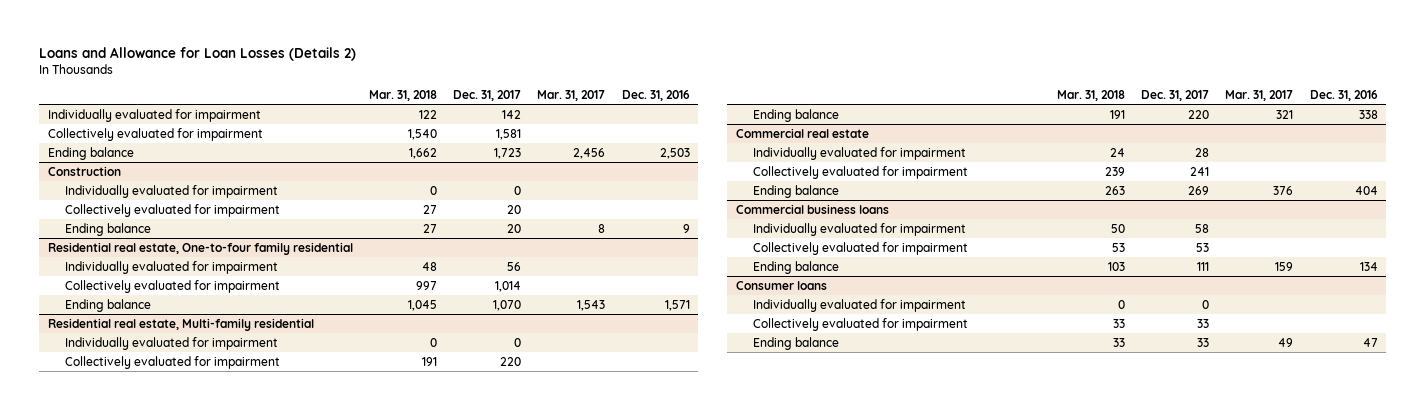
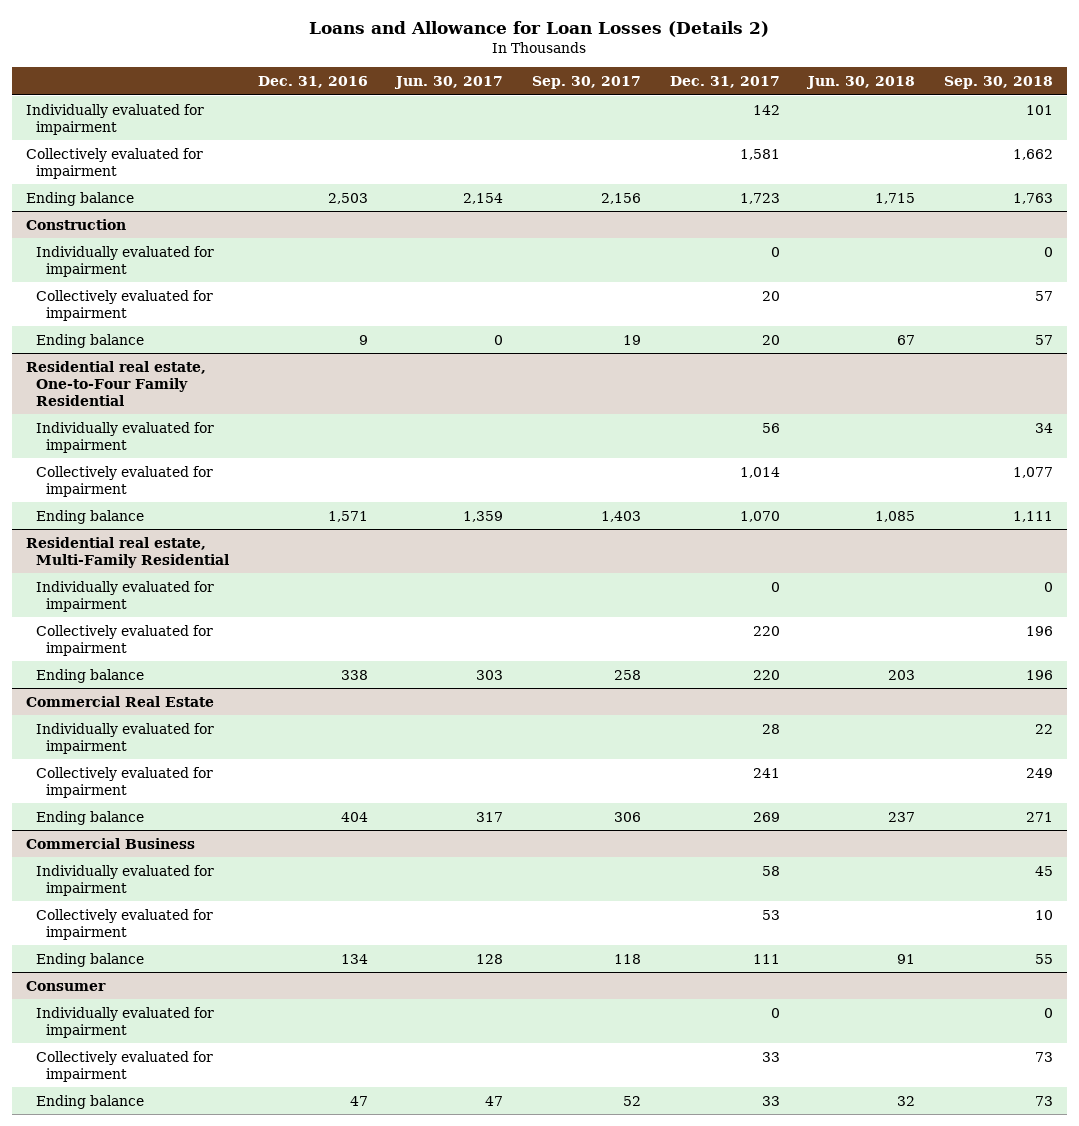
- | Mar. 31, 2018 | Dec. 31, 2017 | Mar. 31, 2017 | Dec. 31, 2016
+ | Dec. 31, 2016 | Jun. 30, 2017 | Sep. 30, 2017 | Dec. 31, 2017 | Jun. 30, 2018 | Sep. 30, 2018
- Residential real estate, One-to-four family residential
+ Residential real estate, One-to-Four Family Residential
- Residential real estate, Multi-family residential
+ Residential real estate, Multi-Family Residential
- Commercial real estate
+ Commercial Real Estate
- Commercial business loans
+ Commercial Business
- Consumer loans
+ Consumer

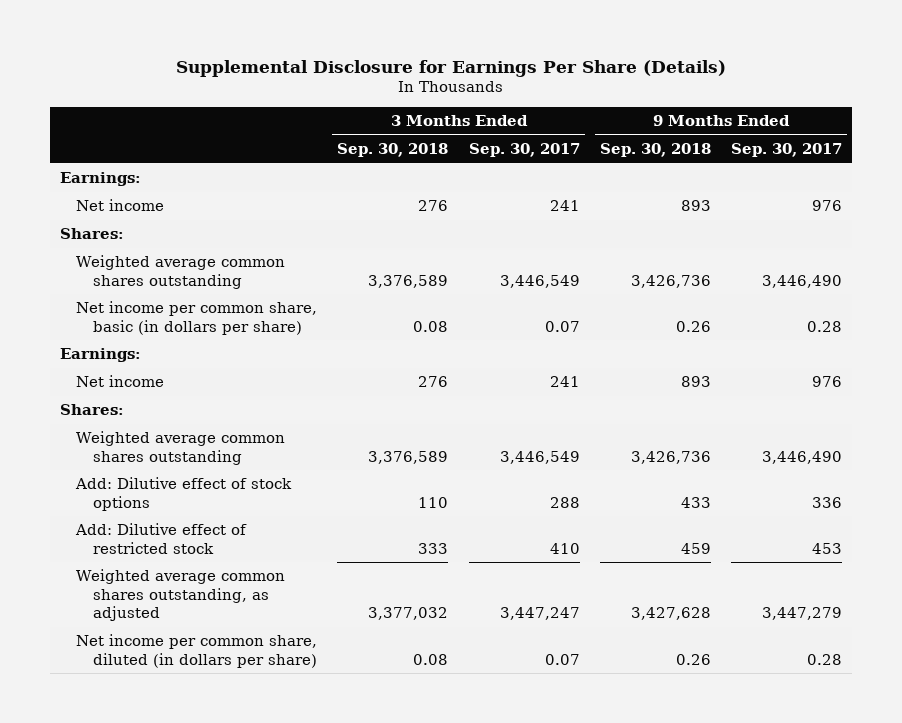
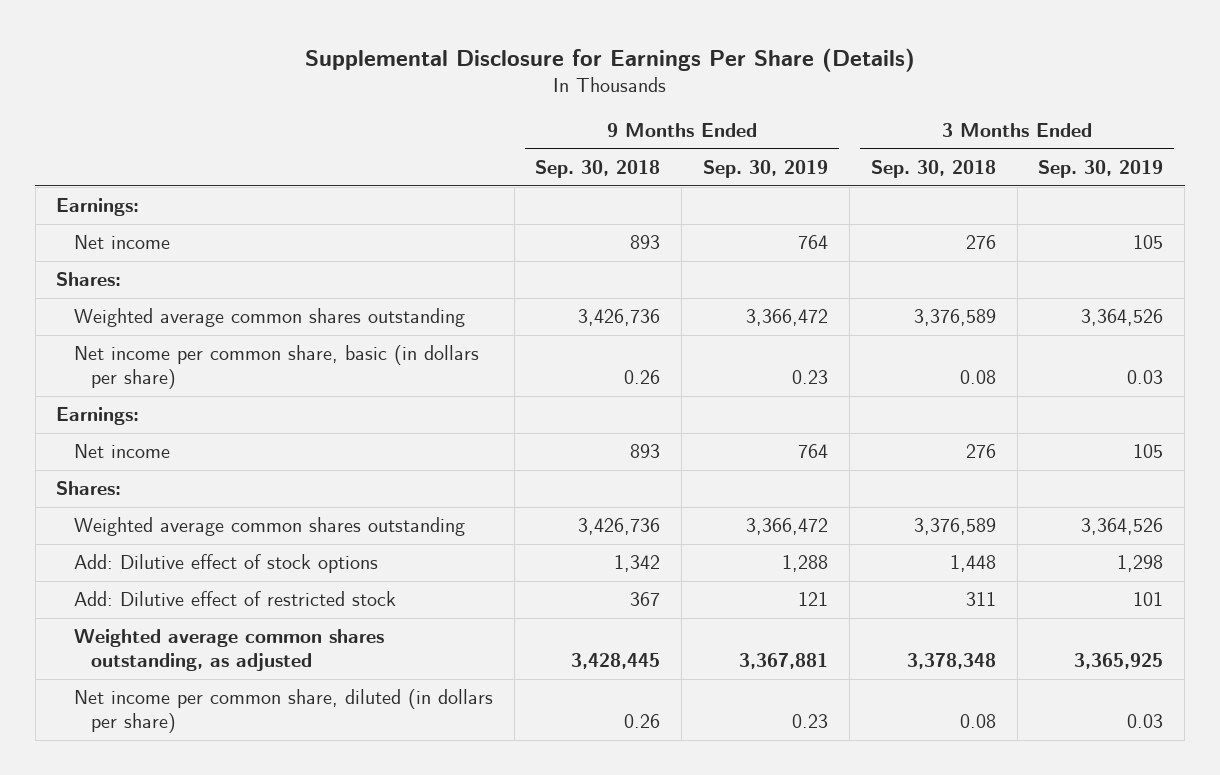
- | 3 Months Ended Sep. 30, 2018 | 3 Months Ended Sep. 30, 2017 | 9 Months Ended Sep. 30, 2018 | 9 Months Ended Sep. 30, 2017
+ | 9 Months Ended Sep. 30, 2018 | 9 Months Ended Sep. 30, 2019 | 3 Months Ended Sep. 30, 2018 | 3 Months Ended Sep. 30, 2019
- Add: Dilutive effect of stock options | 110 | 288 | 433 | 336
- Add: Dilutive effect of restricted stock | 333 | 410 | 459 | 453
- Weighted average common shares outstanding, as adjusted | 3,377,032 | 3,447,247 | 3,427,628 | 3,447,279
+ Add: Dilutive effect of stock options | 1,342 | 1,288 | 1,448 | 1,298
+ Add: Dilutive effect of restricted stock | 367 | 121 | 311 | 101
+ Weighted average common shares outstanding, as adjusted | 3,428,445 | 3,367,881 | 3,378,348 | 3,365,925

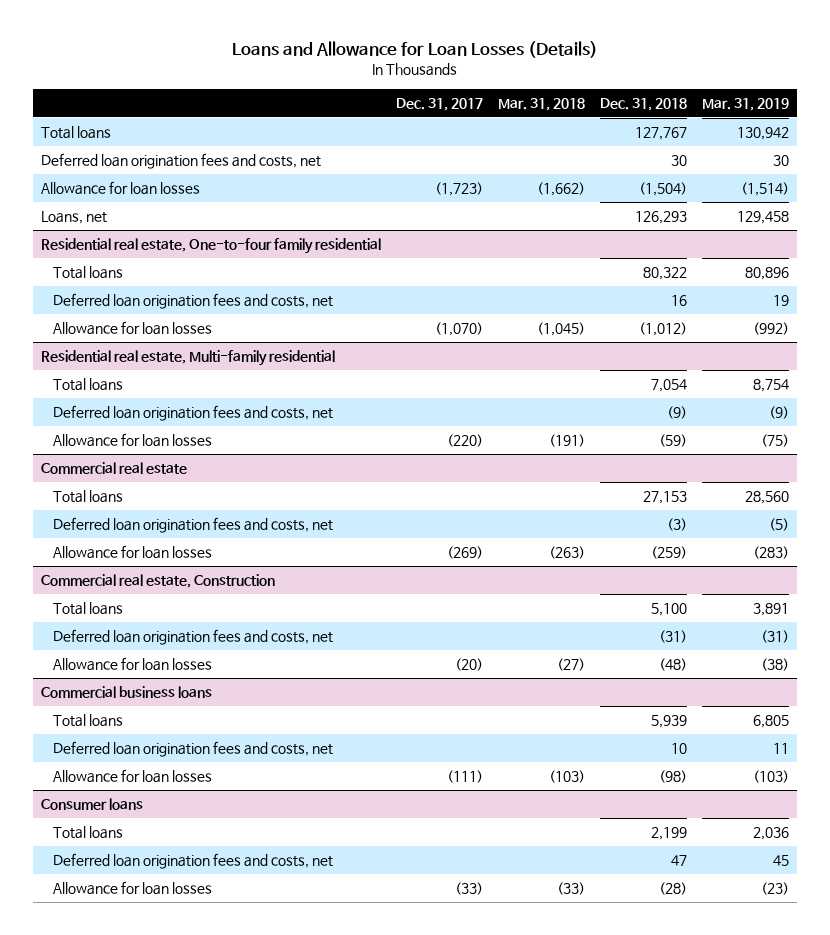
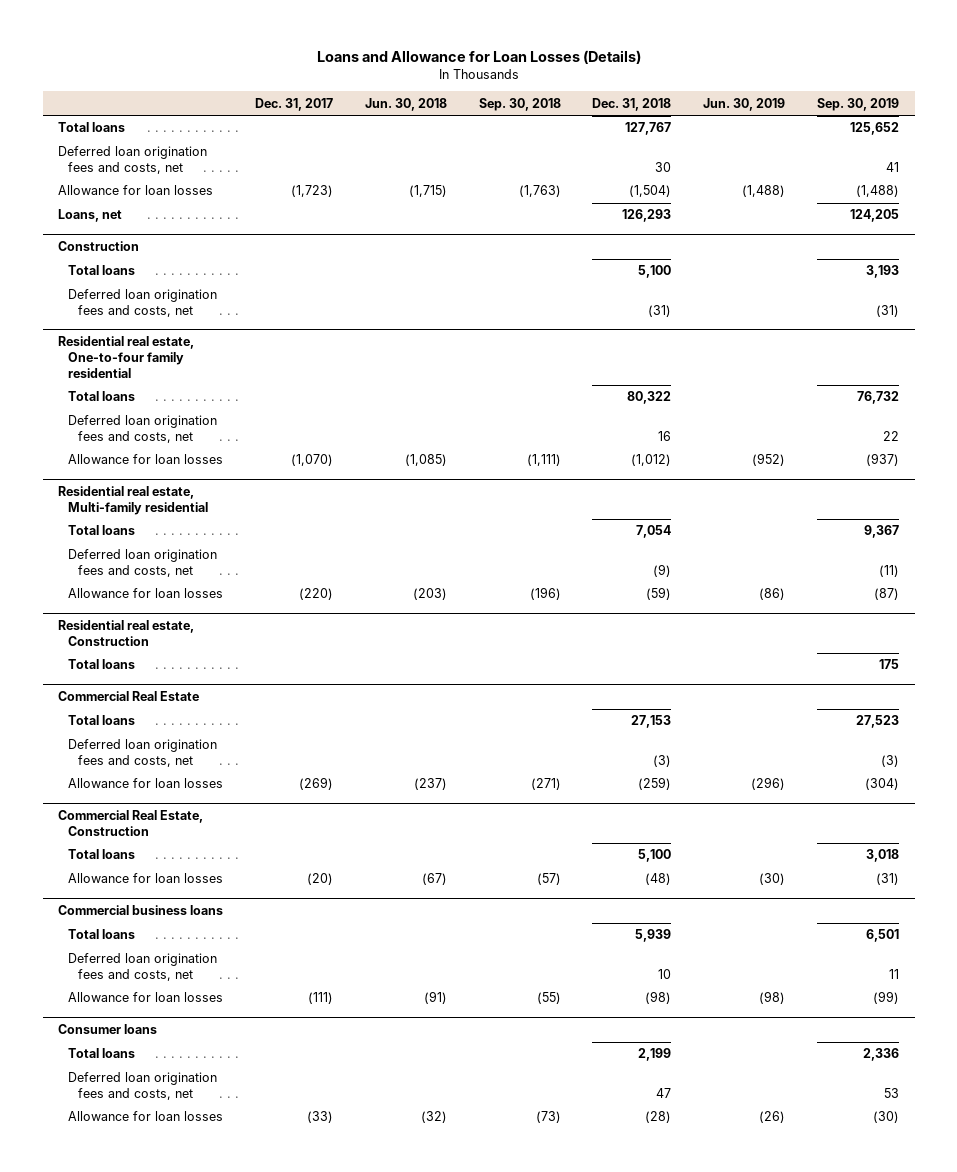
- | Dec. 31, 2017 | Mar. 31, 2018 | Dec. 31, 2018 | Mar. 31, 2019
+ | Dec. 31, 2017 | Jun. 30, 2018 | Sep. 30, 2018 | Dec. 31, 2018 | Jun. 30, 2019 | Sep. 30, 2019
+ Construction
+ Total loans | | | | 5,100 | | 3,193
+ Deferred loan origination fees and costs, net | | | | (31) | | (31)
- Commercial real estate
+ Residential real estate, Construction
+ Total loans | | | | | | 175
+ Commercial Real Estate
- Commercial real estate, Construction
+ Commercial Real Estate, Construction
- Deferred loan origination fees and costs, net | | | (31) | (31)

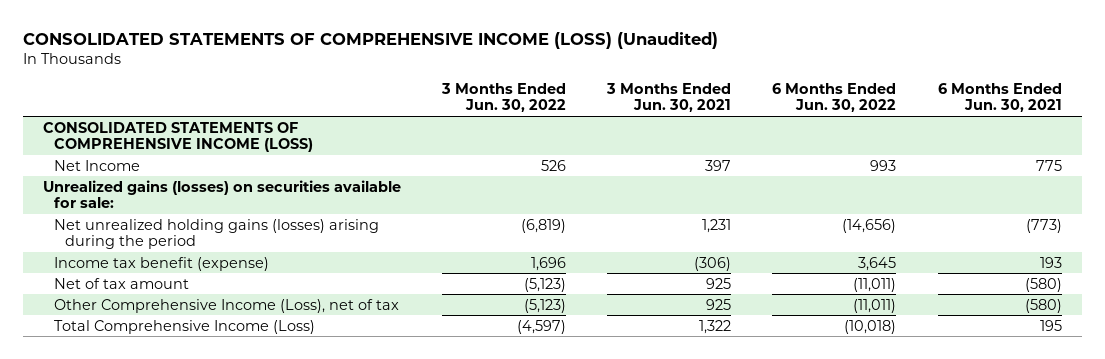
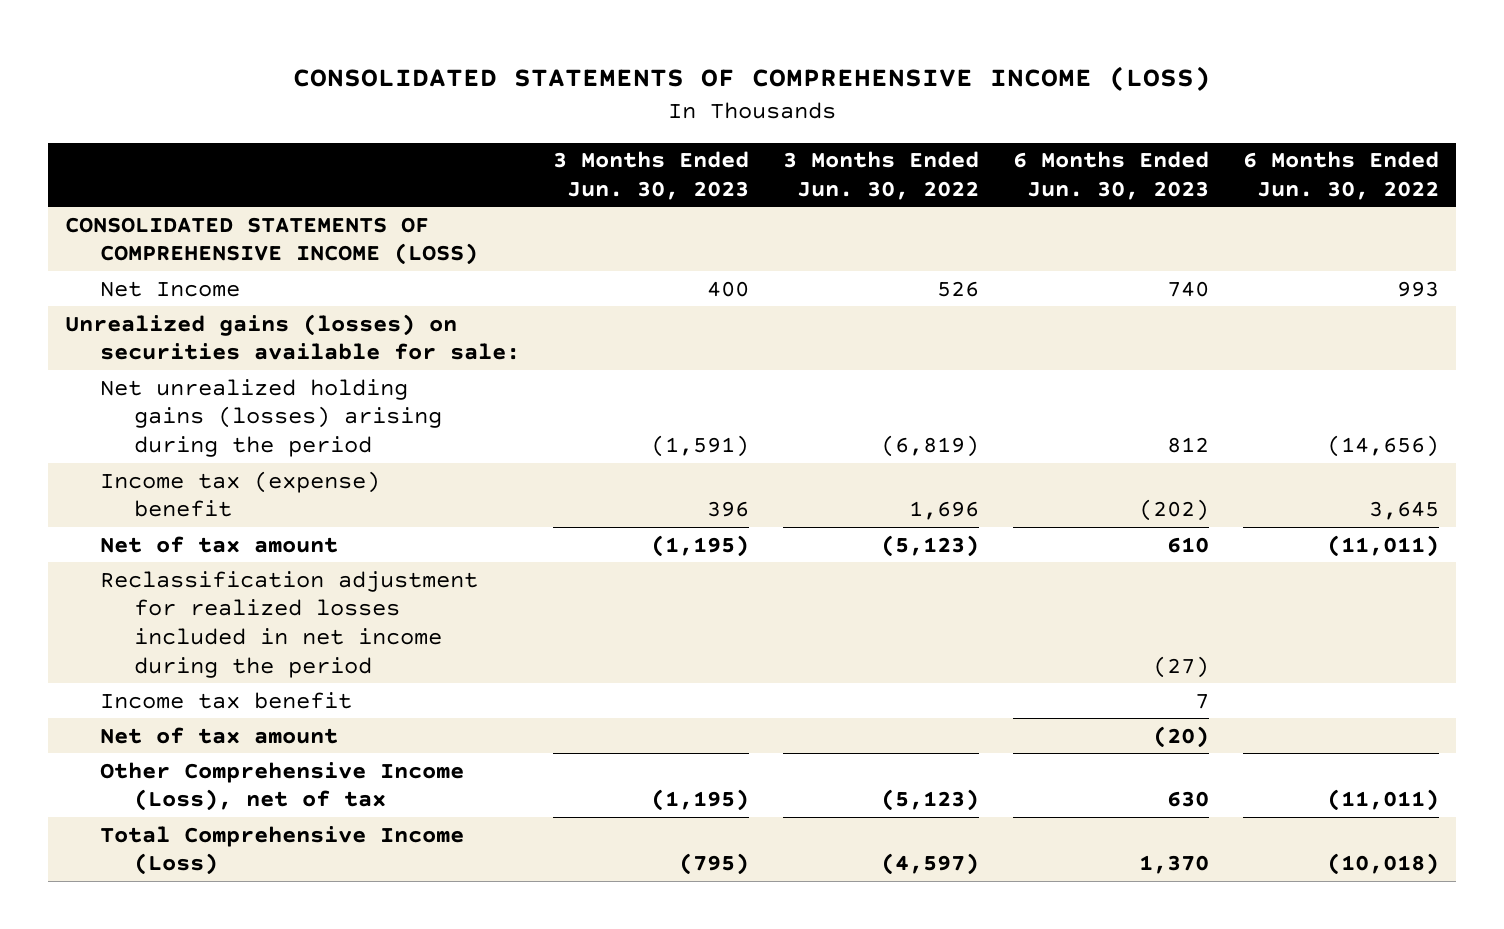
- CONSOLIDATED STATEMENTS OF COMPREHENSIVE INCOME (LOSS) (Unaudited)
+ CONSOLIDATED STATEMENTS OF COMPREHENSIVE INCOME (LOSS)
- | 3 Months Ended Jun. 30, 2022 | 3 Months Ended Jun. 30, 2021 | 6 Months Ended Jun. 30, 2022 | 6 Months Ended Jun. 30, 2021
+ | 3 Months Ended Jun. 30, 2023 | 3 Months Ended Jun. 30, 2022 | 6 Months Ended Jun. 30, 2023 | 6 Months Ended Jun. 30, 2022
- Income tax benefit (expense) | 1,696 | (306) | 3,645 | 193
+ Income tax (expense) benefit | 396 | 1,696 | (202) | 3,645
+ Reclassification adjustment for realized losses included in net income during the period | | | (27) |
+ Income tax benefit | | | 7 |
+ Net of tax amount | | | (20) |

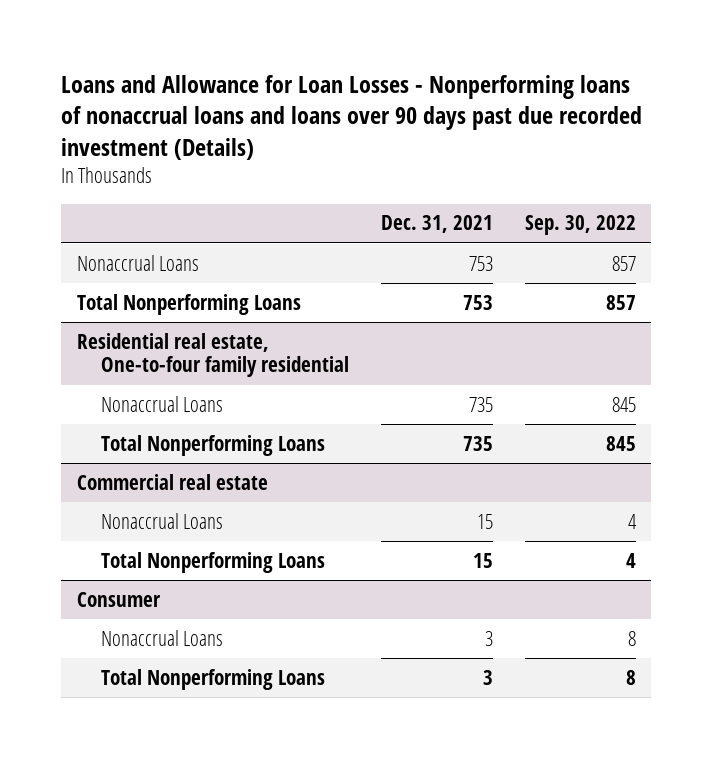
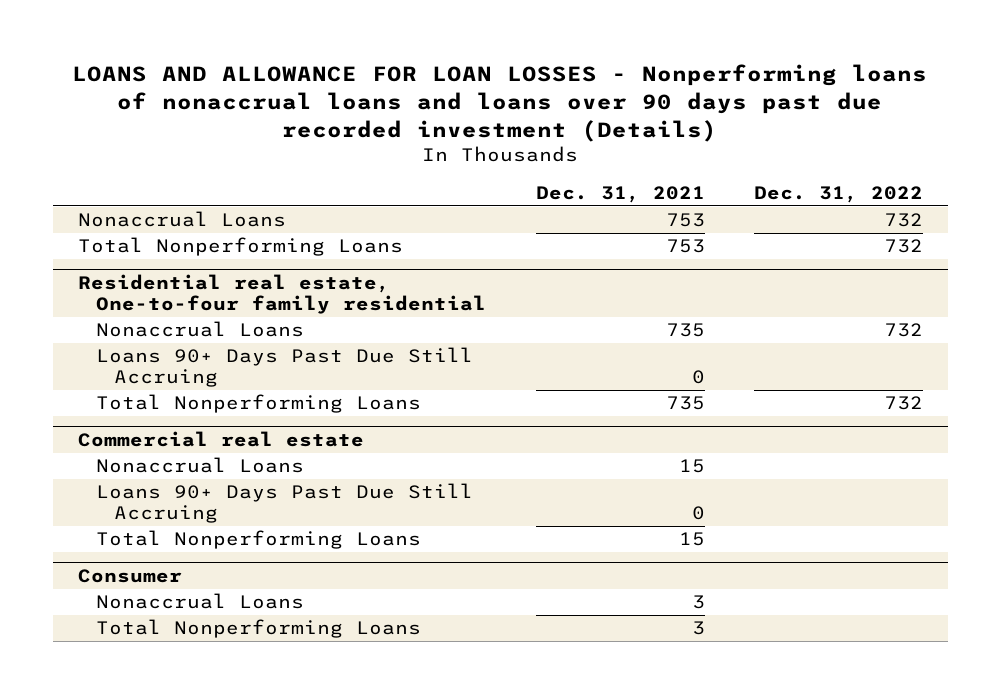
- Loans and Allowance for Loan Losses - Nonperforming loans of nonaccrual loans and loans over 90 days past due recorded investment (Details)
+ LOANS AND ALLOWANCE FOR LOAN LOSSES - Nonperforming loans of nonaccrual loans and loans over 90 days past due recorded investment (Details)
- | Dec. 31, 2021 | Sep. 30, 2022
+ | Dec. 31, 2021 | Dec. 31, 2022
@ Residential real estate, One-to-four family residential
+ Loans 90+ Days Past Due Still Accruing | 0 |
@ Commercial real estate
+ Loans 90+ Days Past Due Still Accruing | 0 |

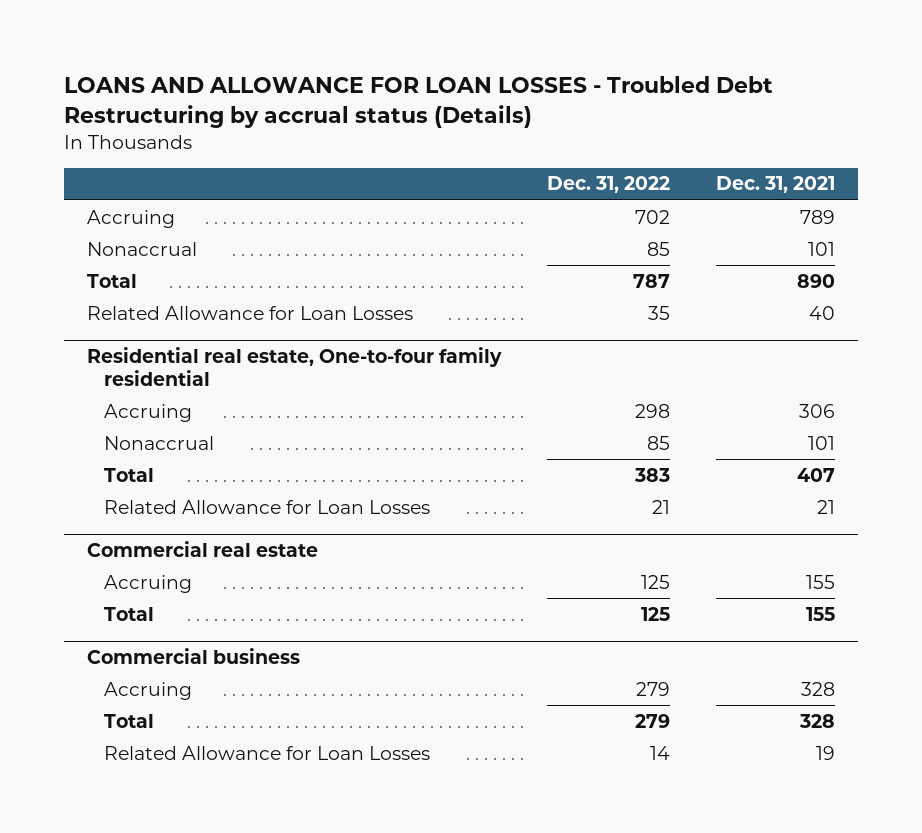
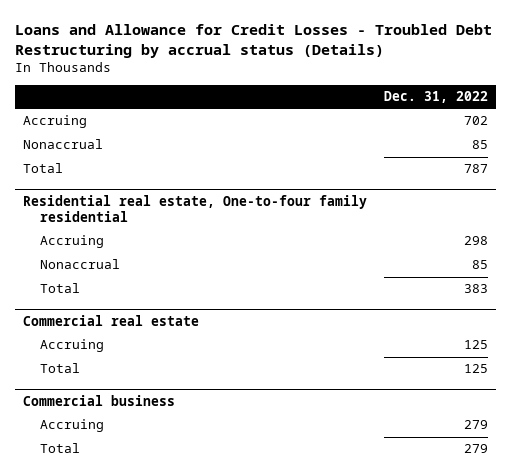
- LOANS AND ALLOWANCE FOR LOAN LOSSES - Troubled Debt Restructuring by accrual status (Details)
+ Loans and Allowance for Credit Losses - Troubled Debt Restructuring by accrual status (Details)
- | Dec. 31, 2022 | Dec. 31, 2021
+ | Dec. 31, 2022
- Related Allowance for Loan Losses | 35 | 40
@ Residential real estate, One-to-four family residential
- Related Allowance for Loan Losses | 21 | 21
@ Commercial business
- Related Allowance for Loan Losses | 14 | 19

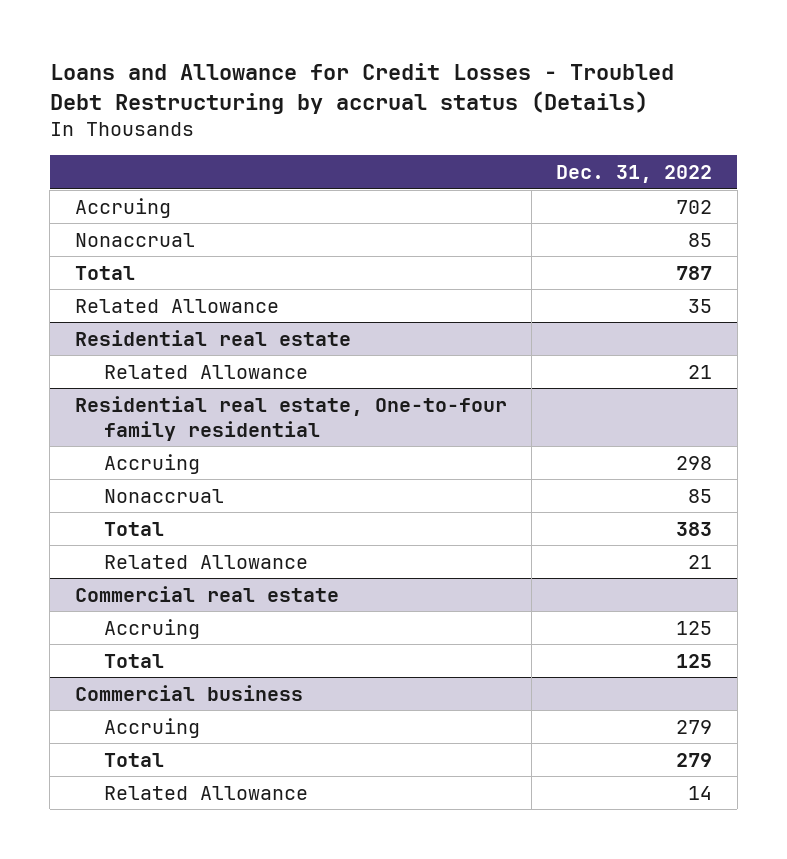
+ Related Allowance | 35
+ Residential real estate
+ Related Allowance | 21
@ Residential real estate, One-to-four family residential
+ Related Allowance | 21
@ Commercial business
+ Related Allowance | 14

